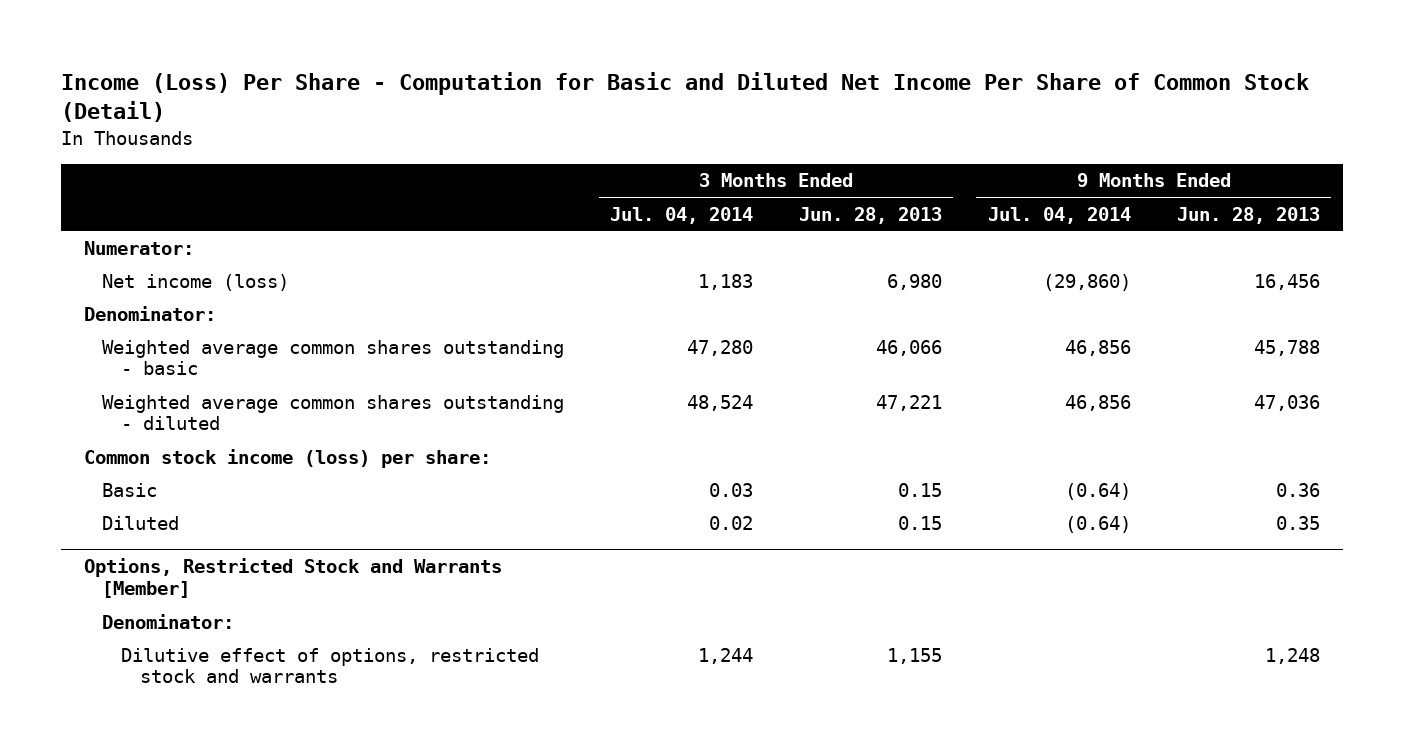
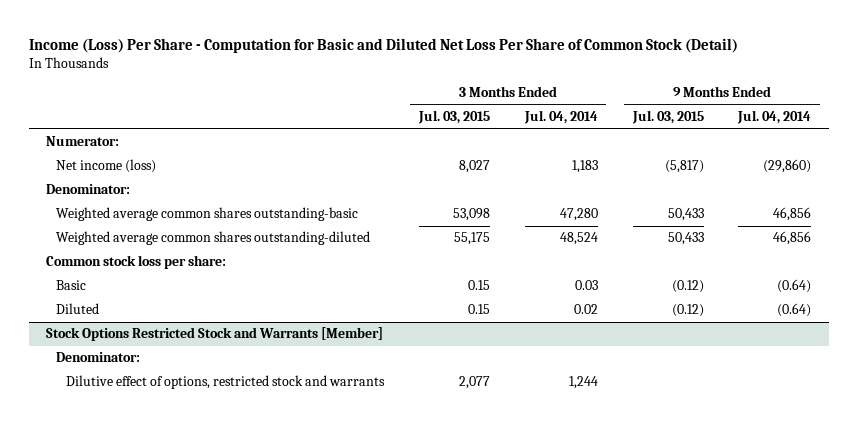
- Income (Loss) Per Share - Computation for Basic and Diluted Net Income Per Share of Common Stock (Detail)
+ Income (Loss) Per Share - Computation for Basic and Diluted Net Loss Per Share of Common Stock (Detail)
- | 3 Months Ended Jul. 04, 2014 | 3 Months Ended Jun. 28, 2013 | 9 Months Ended Jul. 04, 2014 | 9 Months Ended Jun. 28, 2013
+ | 3 Months Ended Jul. 03, 2015 | 3 Months Ended Jul. 04, 2014 | 9 Months Ended Jul. 03, 2015 | 9 Months Ended Jul. 04, 2014
- Weighted average common shares outstanding - basic | 47,280 | 46,066 | 46,856 | 45,788
- Weighted average common shares outstanding - diluted | 48,524 | 47,221 | 46,856 | 47,036
- Common stock income (loss) per share:
+ Weighted average common shares outstanding-basic | 53,098 | 47,280 | 50,433 | 46,856
+ Weighted average common shares outstanding-diluted | 55,175 | 48,524 | 50,433 | 46,856
+ Common stock loss per share:
- Options, Restricted Stock and Warrants [Member]
+ Stock Options Restricted Stock and Warrants [Member]

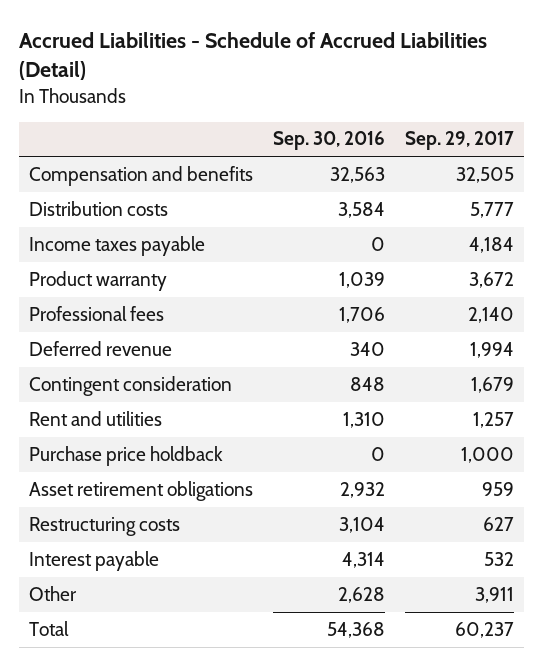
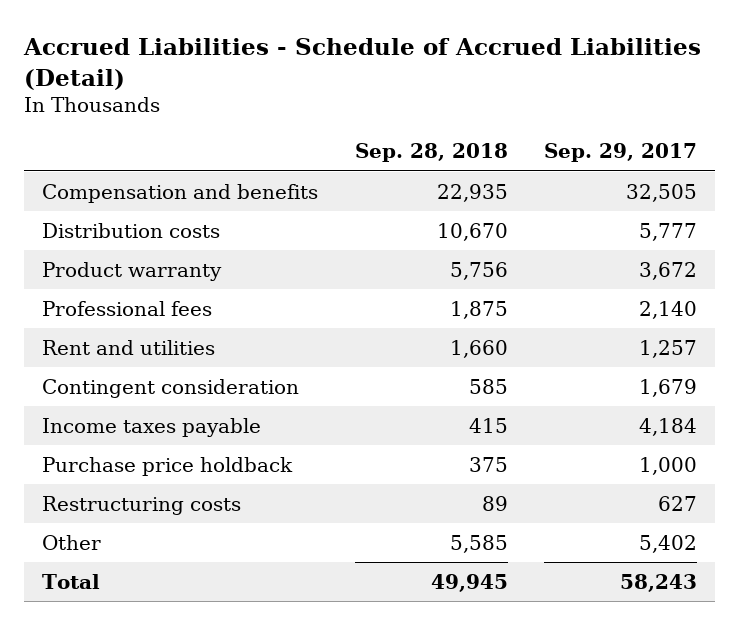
- | Sep. 30, 2016 | Sep. 29, 2017
+ | Sep. 28, 2018 | Sep. 29, 2017
- Deferred revenue | 340 | 1,994
moved down: Contingent consideration | 585 | 1,679
moved down: Income taxes payable | 415 | 4,184
- Asset retirement obligations | 2,932 | 959
- Interest payable | 4,314 | 532
- Other | 2,628 | 3,911
- Total | 54,368 | 60,237
+ Other | 5,585 | 5,402
+ Total | 49,945 | 58,243

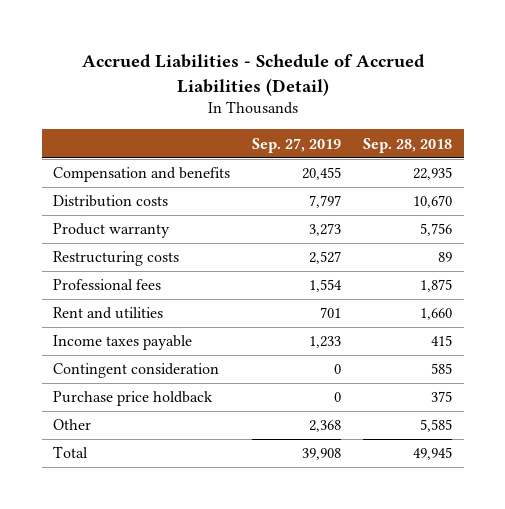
- | Sep. 28, 2018 | Sep. 29, 2017
+ | Sep. 27, 2019 | Sep. 28, 2018
moved up: Restructuring costs | 2,527 | 89
moved down: Contingent consideration | 0 | 585

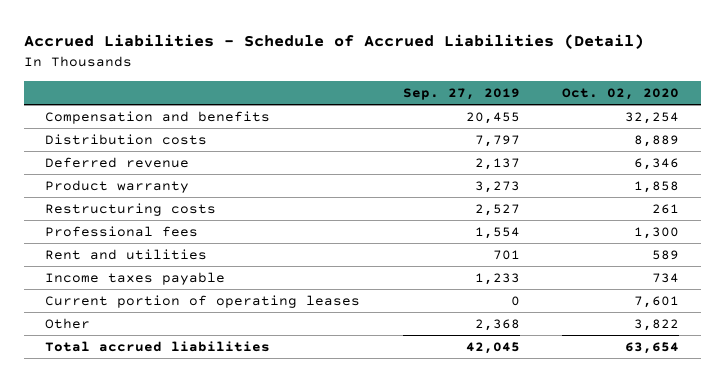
- | Sep. 27, 2019 | Sep. 28, 2018
+ | Sep. 27, 2019 | Oct. 02, 2020
+ Deferred revenue | 2,137 | 6,346
- Contingent consideration | 0 | 585
- Purchase price holdback | 0 | 375
+ Current portion of operating leases | 0 | 7,601
- Total | 39,908 | 49,945
+ Total accrued liabilities | 42,045 | 63,654

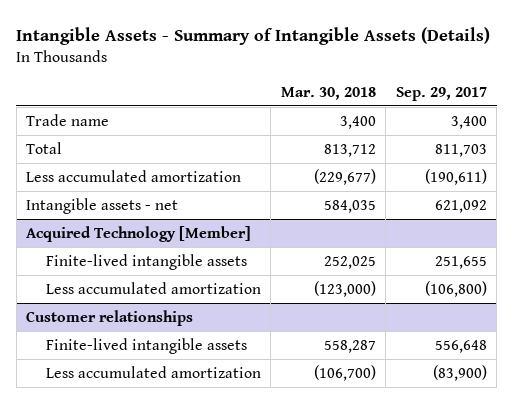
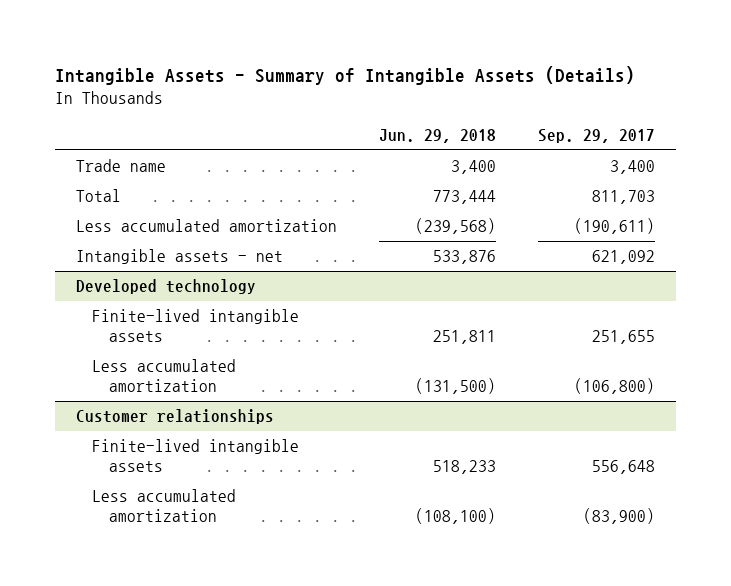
- | Mar. 30, 2018 | Sep. 29, 2017
+ | Jun. 29, 2018 | Sep. 29, 2017
- Acquired Technology [Member]
+ Developed technology

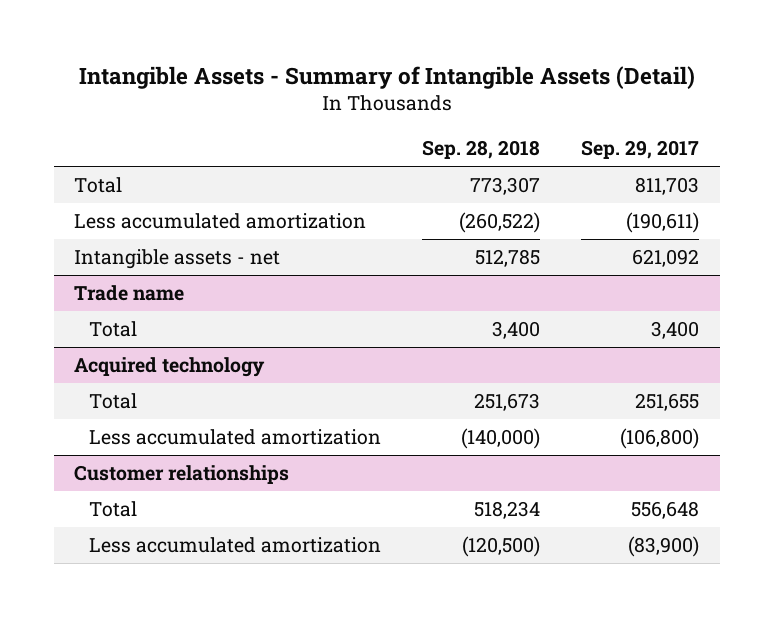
- Intangible Assets - Summary of Intangible Assets (Details)
+ Intangible Assets - Summary of Intangible Assets (Detail)
- | Jun. 29, 2018 | Sep. 29, 2017
+ | Sep. 28, 2018 | Sep. 29, 2017
- Trade name | 3,400 | 3,400
- Developed technology
- Finite-lived intangible assets | 251,811 | 251,655
+ Trade name
+ Total | 3,400 | 3,400
+ Acquired technology
+ Total | 251,673 | 251,655
@ Customer relationships
- Finite-lived intangible assets | 518,233 | 556,648
+ Total | 518,234 | 556,648

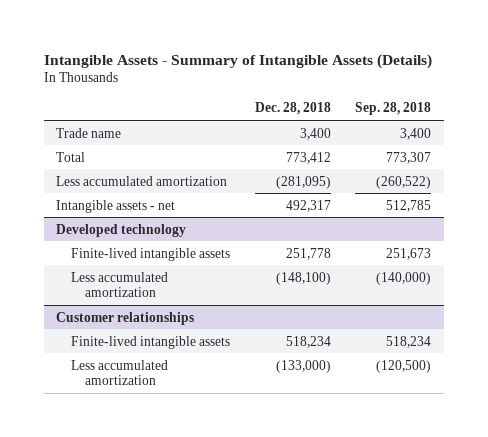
- Intangible Assets - Summary of Intangible Assets (Detail)
+ Intangible Assets - Summary of Intangible Assets (Details)
- | Sep. 28, 2018 | Sep. 29, 2017
+ | Dec. 28, 2018 | Sep. 28, 2018
+ Trade name | 3,400 | 3,400
- Trade name
- Total | 3,400 | 3,400
- Acquired technology
- Total | 251,673 | 251,655
+ Developed technology
+ Finite-lived intangible assets | 251,778 | 251,673
@ Customer relationships
- Total | 518,234 | 556,648
+ Finite-lived intangible assets | 518,234 | 518,234

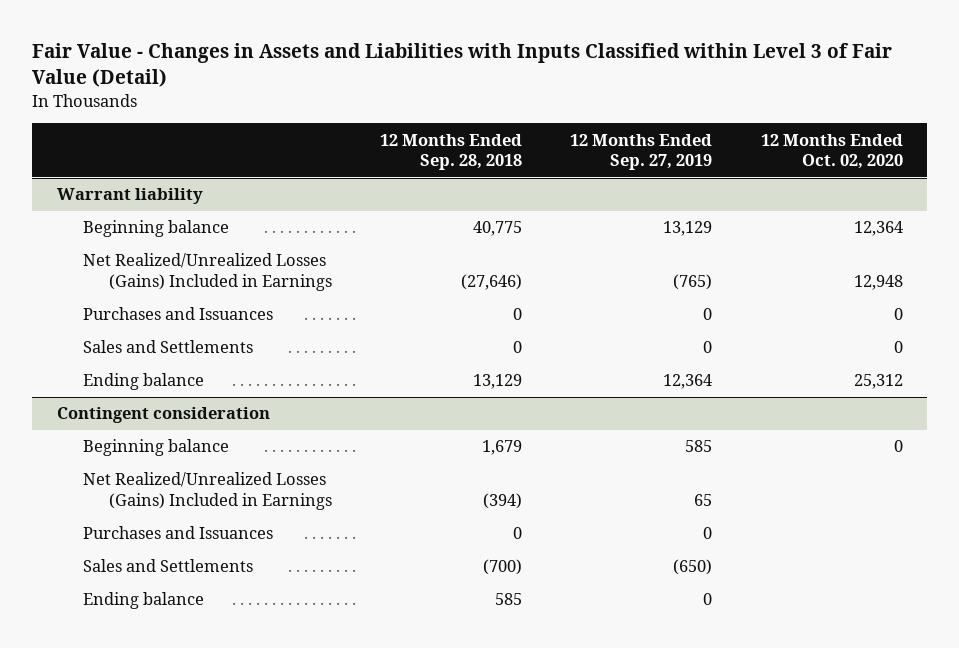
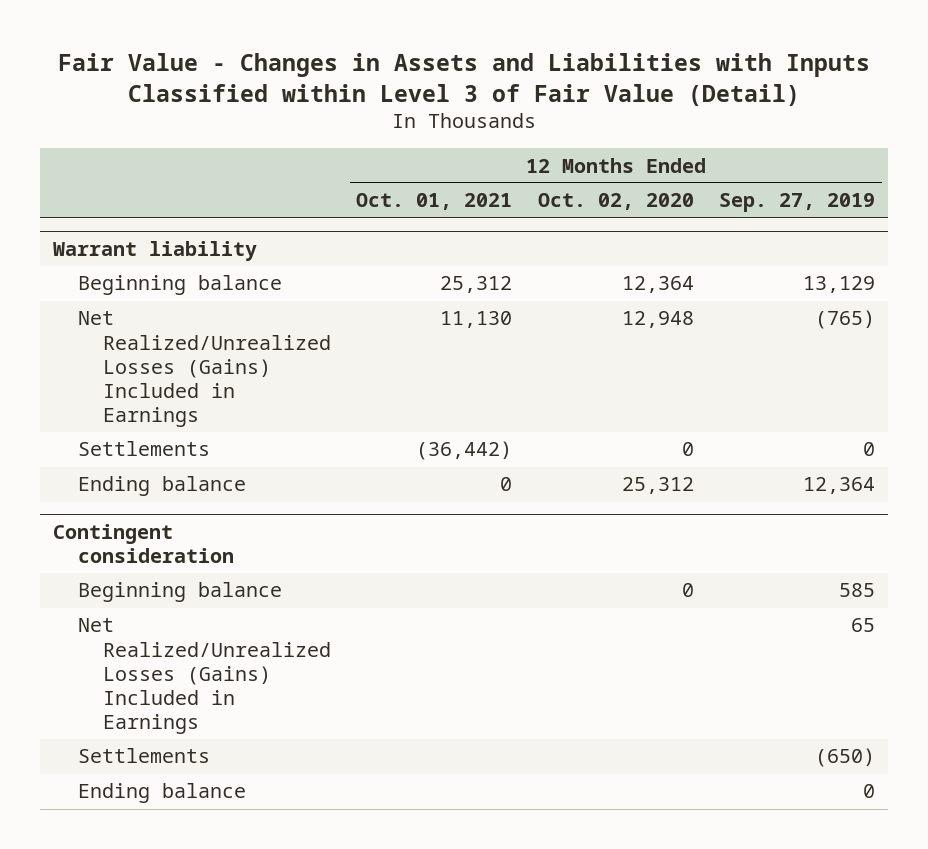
- | 12 Months Ended Sep. 28, 2018 | 12 Months Ended Sep. 27, 2019 | 12 Months Ended Oct. 02, 2020
+ | 12 Months Ended Oct. 01, 2021 | 12 Months Ended Oct. 02, 2020 | 12 Months Ended Sep. 27, 2019
@ Warrant liability
- Purchases and Issuances | 0 | 0 | 0
- Sales and Settlements | 0 | 0 | 0
+ Settlements | (36,442) | 0 | 0
@ Contingent consideration
- Purchases and Issuances | 0 | 0 |
- Sales and Settlements | (700) | (650) |
+ Settlements | | | (650)

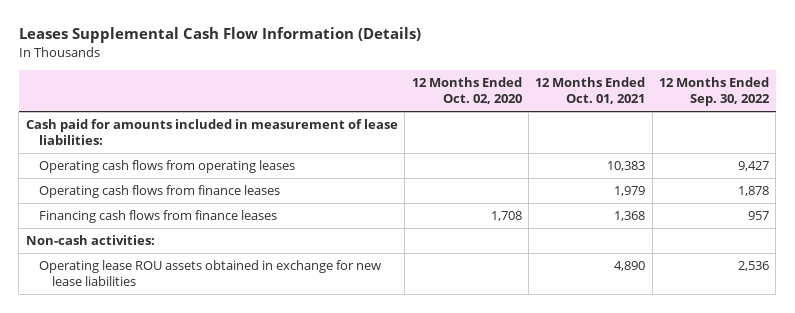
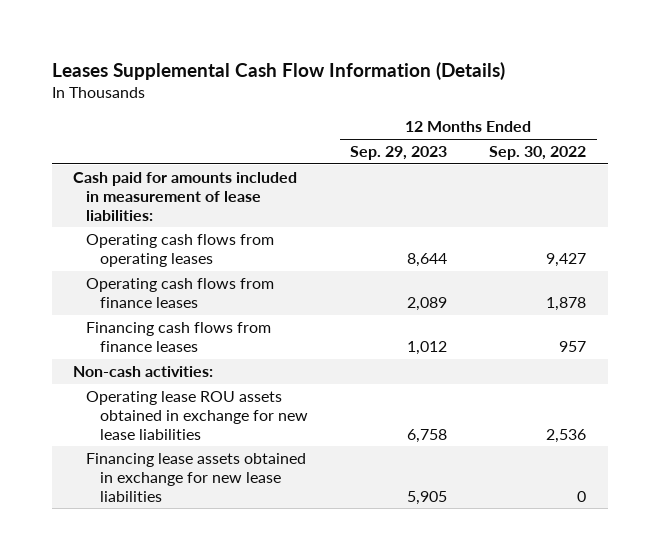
- | 12 Months Ended Oct. 02, 2020 | 12 Months Ended Oct. 01, 2021 | 12 Months Ended Sep. 30, 2022
+ | 12 Months Ended Sep. 29, 2023 | 12 Months Ended Sep. 30, 2022
+ Financing lease assets obtained in exchange for new lease liabilities | 5,905 | 0

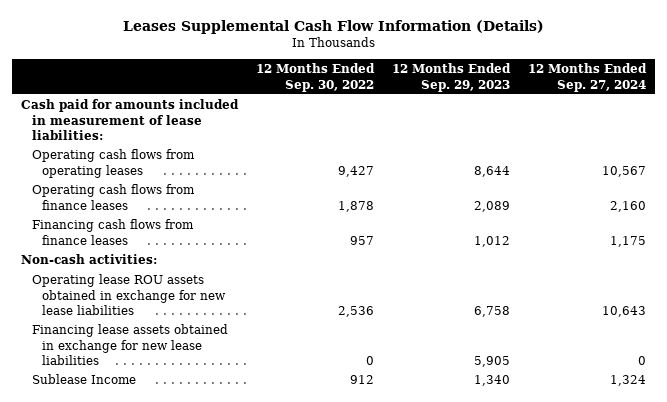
- | 12 Months Ended Sep. 29, 2023 | 12 Months Ended Sep. 30, 2022
+ | 12 Months Ended Sep. 30, 2022 | 12 Months Ended Sep. 29, 2023 | 12 Months Ended Sep. 27, 2024
+ Sublease Income | 912 | 1,340 | 1,324

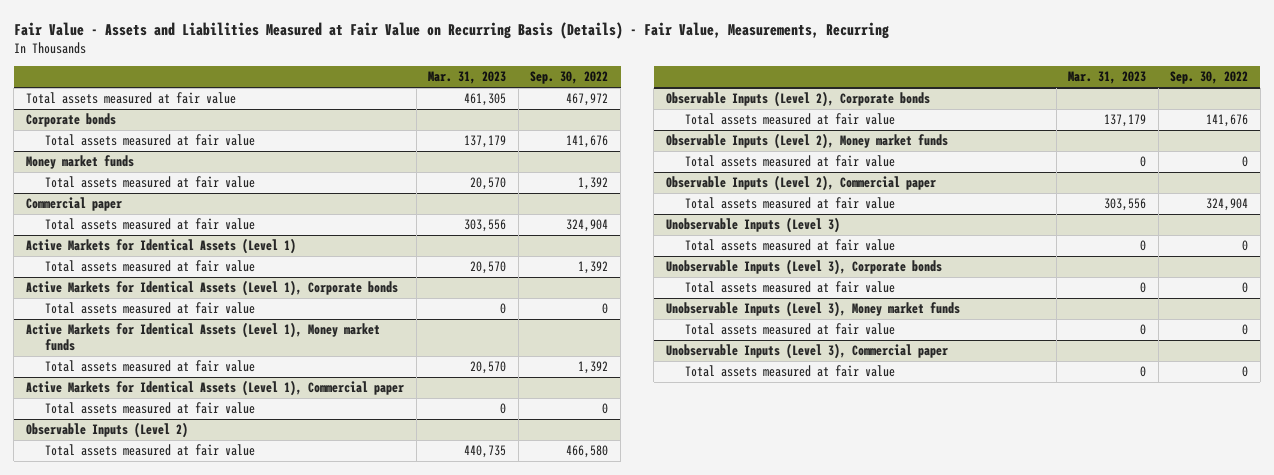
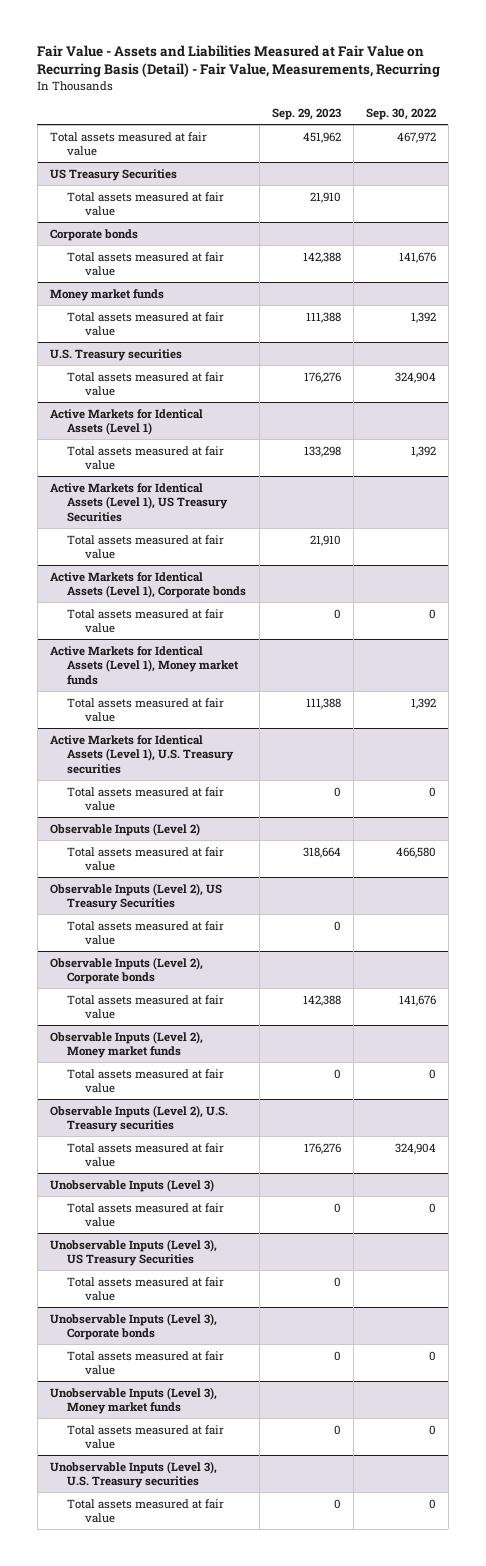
- Fair Value - Assets and Liabilities Measured at Fair Value on Recurring Basis (Details) - Fair Value, Measurements, Recurring
+ Fair Value - Assets and Liabilities Measured at Fair Value on Recurring Basis (Detail) - Fair Value, Measurements, Recurring
- | Mar. 31, 2023 | Sep. 30, 2022
+ | Sep. 29, 2023 | Sep. 30, 2022
+ US Treasury Securities
+ Total assets measured at fair value | 21,910 |
- Commercial paper
+ U.S. Treasury securities
+ Active Markets for Identical Assets (Level 1), US Treasury Securities
+ Total assets measured at fair value | 21,910 |
- Active Markets for Identical Assets (Level 1), Commercial paper
+ Active Markets for Identical Assets (Level 1), U.S. Treasury securities
+ Observable Inputs (Level 2), US Treasury Securities
+ Total assets measured at fair value | 0 |
- Observable Inputs (Level 2), Commercial paper
+ Observable Inputs (Level 2), U.S. Treasury securities
+ Unobservable Inputs (Level 3), US Treasury Securities
+ Total assets measured at fair value | 0 |
- Unobservable Inputs (Level 3), Commercial paper
+ Unobservable Inputs (Level 3), U.S. Treasury securities

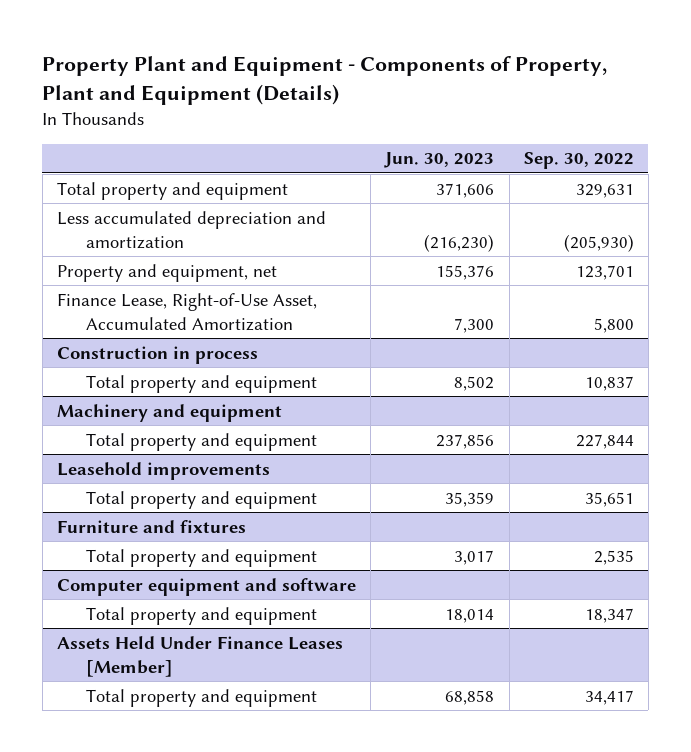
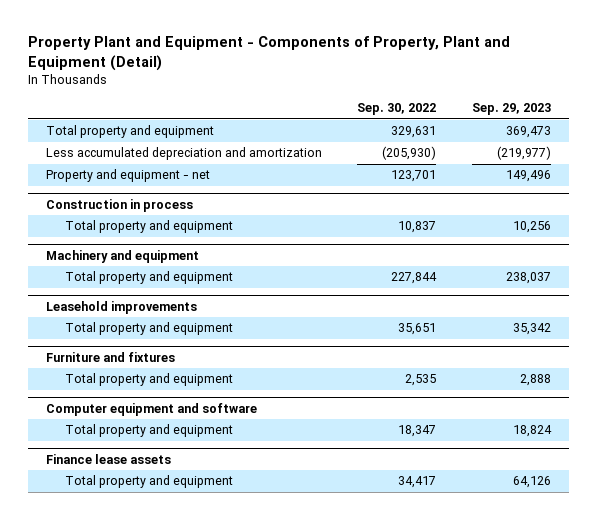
- Property Plant and Equipment - Components of Property, Plant and Equipment (Details)
+ Property Plant and Equipment - Components of Property, Plant and Equipment (Detail)
- | Jun. 30, 2023 | Sep. 30, 2022
+ | Sep. 30, 2022 | Sep. 29, 2023
- Property and equipment, net | 155,376 | 123,701
- Finance Lease, Right-of-Use Asset, Accumulated Amortization | 7,300 | 5,800
+ Property and equipment - net | 123,701 | 149,496
- Assets Held Under Finance Leases [Member]
+ Finance lease assets

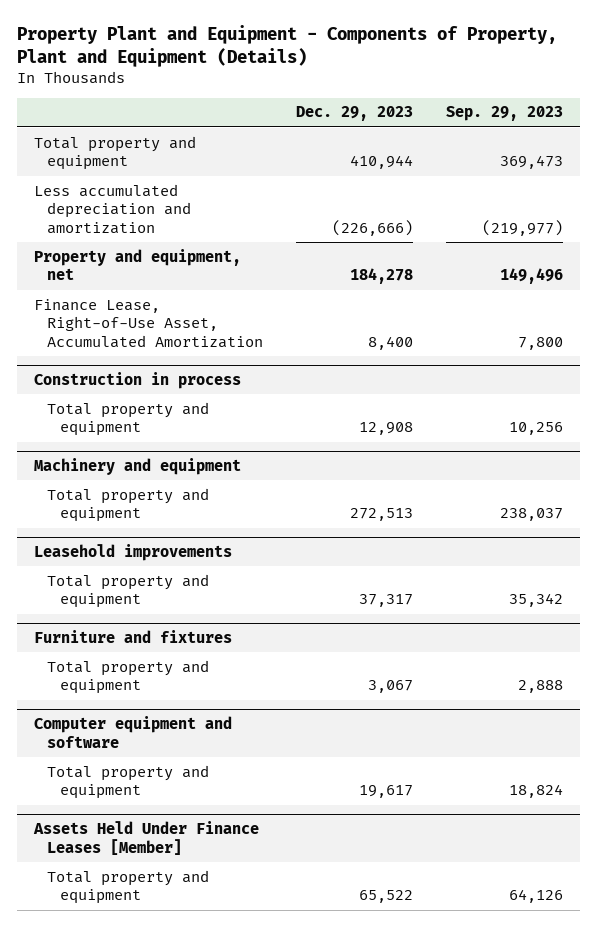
- Property Plant and Equipment - Components of Property, Plant and Equipment (Detail)
+ Property Plant and Equipment - Components of Property, Plant and Equipment (Details)
- | Sep. 30, 2022 | Sep. 29, 2023
+ | Dec. 29, 2023 | Sep. 29, 2023
- Property and equipment - net | 123,701 | 149,496
+ Property and equipment, net | 184,278 | 149,496
+ Finance Lease, Right-of-Use Asset, Accumulated Amortization | 8,400 | 7,800
- Finance lease assets
+ Assets Held Under Finance Leases [Member]

